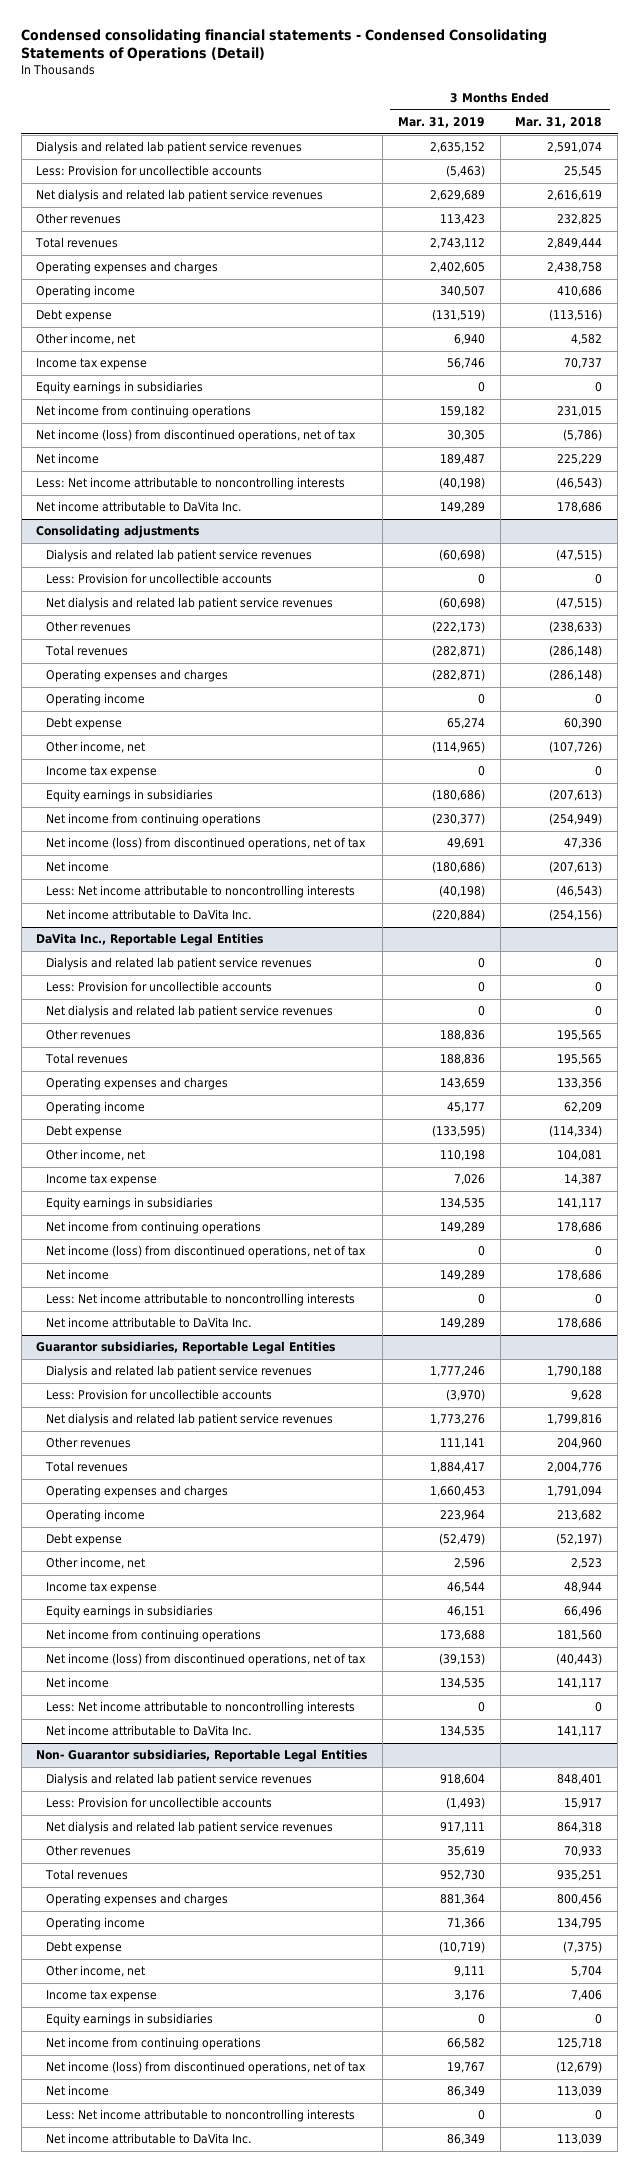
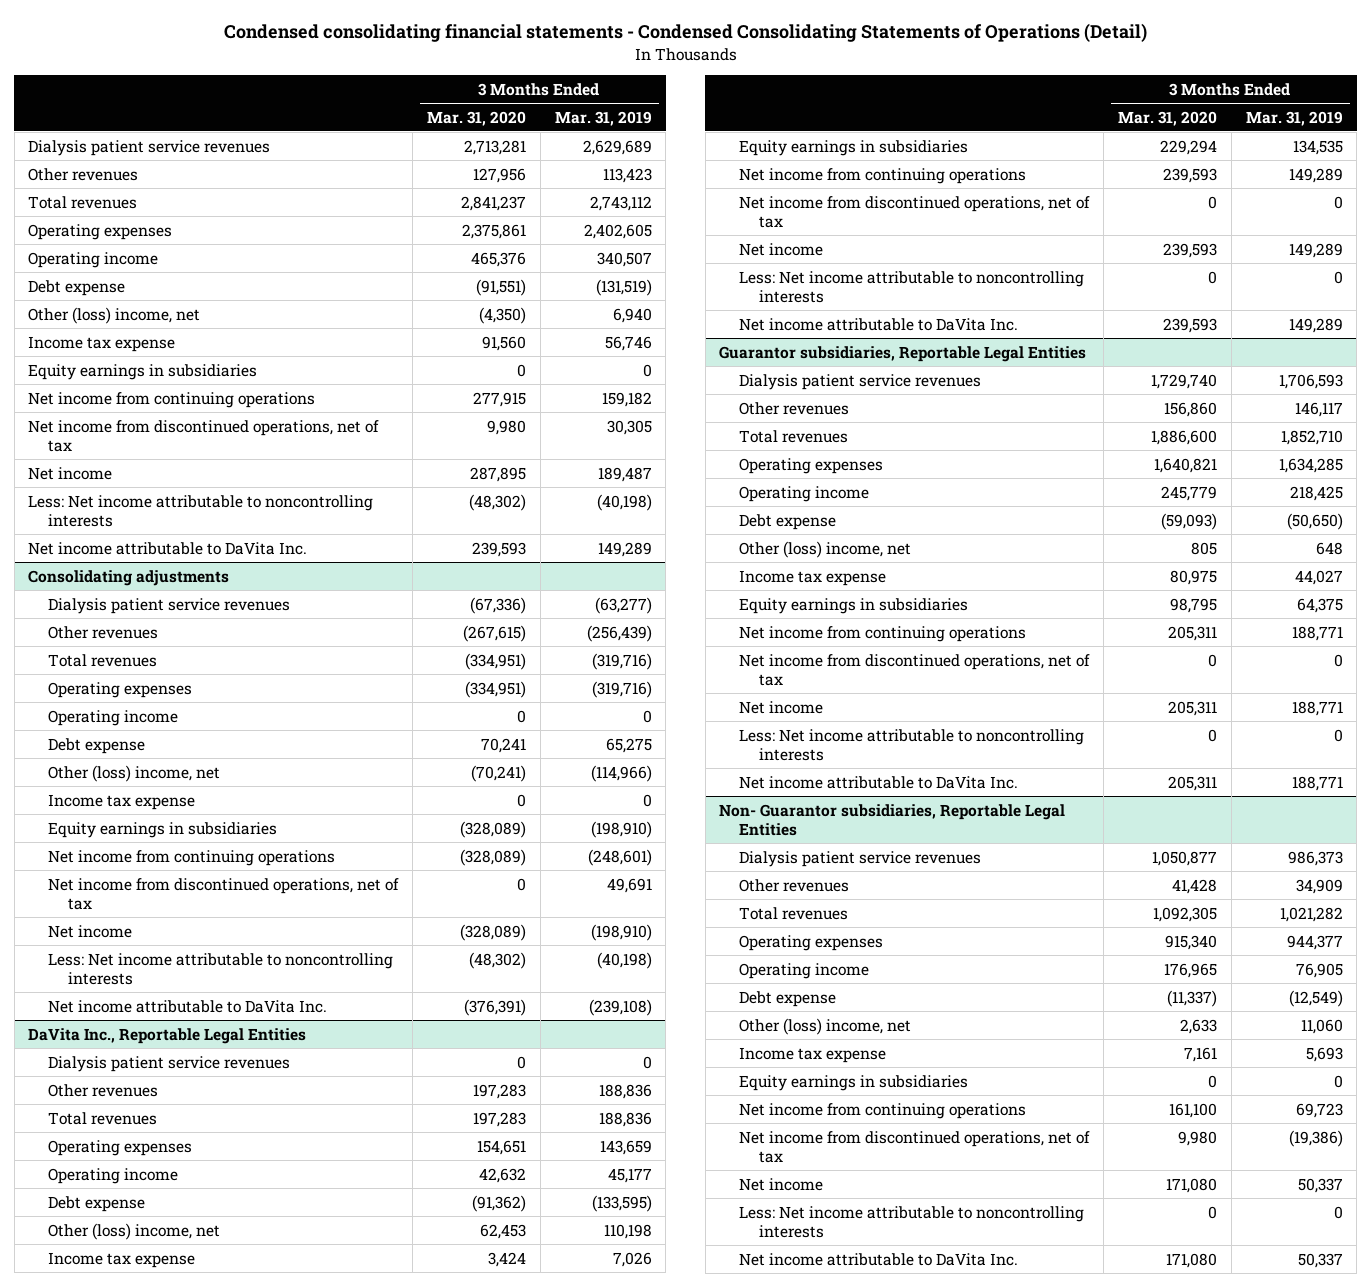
- | 3 Months Ended Mar. 31, 2019 | 3 Months Ended Mar. 31, 2018
+ | 3 Months Ended Mar. 31, 2020 | 3 Months Ended Mar. 31, 2019
- Dialysis and related lab patient service revenues | 2,635,152 | 2,591,074
- Less: Provision for uncollectible accounts | (5,463) | 25,545
- Net dialysis and related lab patient service revenues | 2,629,689 | 2,616,619
+ Dialysis patient service revenues | 2,713,281 | 2,629,689
- Operating expenses and charges | 2,402,605 | 2,438,758
+ Operating expenses | 2,375,861 | 2,402,605
- Other income, net | 6,940 | 4,582
+ Other (loss) income, net | (4,350) | 6,940
- Net income (loss) from discontinued operations, net of tax | 30,305 | (5,786)
+ Net income from discontinued operations, net of tax | 9,980 | 30,305
@ Consolidating adjustments
- Dialysis and related lab patient service revenues | (60,698) | (47,515)
- Less: Provision for uncollectible accounts | 0 | 0
- Net dialysis and related lab patient service revenues | (60,698) | (47,515)
- Other revenues | (222,173) | (238,633)
- Total revenues | (282,871) | (286,148)
- Operating expenses and charges | (282,871) | (286,148)
+ Dialysis patient service revenues | (67,336) | (63,277)
+ Other revenues | (267,615) | (256,439)
+ Total revenues | (334,951) | (319,716)
+ Operating expenses | (334,951) | (319,716)
- Debt expense | 65,274 | 60,390
- Other income, net | (114,965) | (107,726)
+ Debt expense | 70,241 | 65,275
+ Other (loss) income, net | (70,241) | (114,966)
- Equity earnings in subsidiaries | (180,686) | (207,613)
- Net income from continuing operations | (230,377) | (254,949)
- Net income (loss) from discontinued operations, net of tax | 49,691 | 47,336
- Net income | (180,686) | (207,613)
+ Equity earnings in subsidiaries | (328,089) | (198,910)
+ Net income from continuing operations | (328,089) | (248,601)
+ Net income from discontinued operations, net of tax | 0 | 49,691
+ Net income | (328,089) | (198,910)
- Net income attributable to DaVita Inc. | (220,884) | (254,156)
+ Net income attributable to DaVita Inc. | (376,391) | (239,108)
@ DaVita Inc., Reportable Legal Entities
- Dialysis and related lab patient service revenues | 0 | 0
- Less: Provision for uncollectible accounts | 0 | 0
- Net dialysis and related lab patient service revenues | 0 | 0
+ Dialysis patient service revenues | 0 | 0
- Operating expenses and charges | 143,659 | 133,356
+ Operating expenses | 154,651 | 143,659
- Other income, net | 110,198 | 104,081
+ Other (loss) income, net | 62,453 | 110,198
- Net income (loss) from discontinued operations, net of tax | 0 | 0
+ Net income from discontinued operations, net of tax | 0 | 0
@ Guarantor subsidiaries, Reportable Legal Entities
- Dialysis and related lab patient service revenues | 1,777,246 | 1,790,188
- Less: Provision for uncollectible accounts | (3,970) | 9,628
- Net dialysis and related lab patient service revenues | 1,773,276 | 1,799,816
- Other revenues | 111,141 | 204,960
- Total revenues | 1,884,417 | 2,004,776
- Operating expenses and charges | 1,660,453 | 1,791,094
- Operating income | 223,964 | 213,682
- Debt expense | (52,479) | (52,197)
- Other income, net | 2,596 | 2,523
- Income tax expense | 46,544 | 48,944
- Equity earnings in subsidiaries | 46,151 | 66,496
- Net income from continuing operations | 173,688 | 181,560
- Net income (loss) from discontinued operations, net of tax | (39,153) | (40,443)
- Net income | 134,535 | 141,117
+ Dialysis patient service revenues | 1,729,740 | 1,706,593
+ Other revenues | 156,860 | 146,117
+ Total revenues | 1,886,600 | 1,852,710
+ Operating expenses | 1,640,821 | 1,634,285
+ Operating income | 245,779 | 218,425
+ Debt expense | (59,093) | (50,650)
+ Other (loss) income, net | 805 | 648
+ Income tax expense | 80,975 | 44,027
+ Equity earnings in subsidiaries | 98,795 | 64,375
+ Net income from continuing operations | 205,311 | 188,771
+ Net income from discontinued operations, net of tax | 0 | 0
+ Net income | 205,311 | 188,771
- Net income attributable to DaVita Inc. | 134,535 | 141,117
+ Net income attributable to DaVita Inc. | 205,311 | 188,771
@ Non- Guarantor subsidiaries, Reportable Legal Entities
- Dialysis and related lab patient service revenues | 918,604 | 848,401
- Less: Provision for uncollectible accounts | (1,493) | 15,917
- Net dialysis and related lab patient service revenues | 917,111 | 864,318
- Other revenues | 35,619 | 70,933
- Total revenues | 952,730 | 935,251
- Operating expenses and charges | 881,364 | 800,456
- Operating income | 71,366 | 134,795
- Debt expense | (10,719) | (7,375)
- Other income, net | 9,111 | 5,704
- Income tax expense | 3,176 | 7,406
+ Dialysis patient service revenues | 1,050,877 | 986,373
+ Other revenues | 41,428 | 34,909
+ Total revenues | 1,092,305 | 1,021,282
+ Operating expenses | 915,340 | 944,377
+ Operating income | 176,965 | 76,905
+ Debt expense | (11,337) | (12,549)
+ Other (loss) income, net | 2,633 | 11,060
+ Income tax expense | 7,161 | 5,693
- Net income from continuing operations | 66,582 | 125,718
- Net income (loss) from discontinued operations, net of tax | 19,767 | (12,679)
- Net income | 86,349 | 113,039
+ Net income from continuing operations | 161,100 | 69,723
+ Net income from discontinued operations, net of tax | 9,980 | (19,386)
+ Net income | 171,080 | 50,337
- Net income attributable to DaVita Inc. | 86,349 | 113,039
+ Net income attributable to DaVita Inc. | 171,080 | 50,337

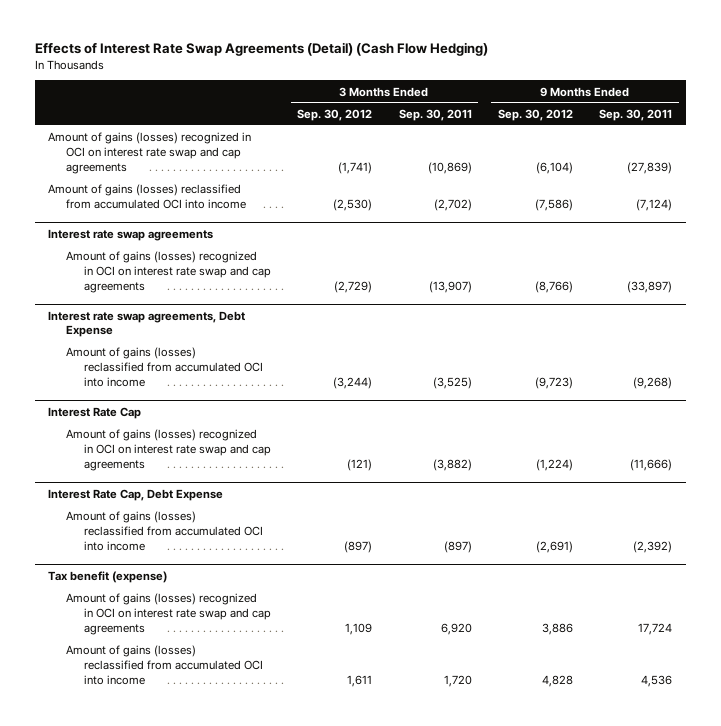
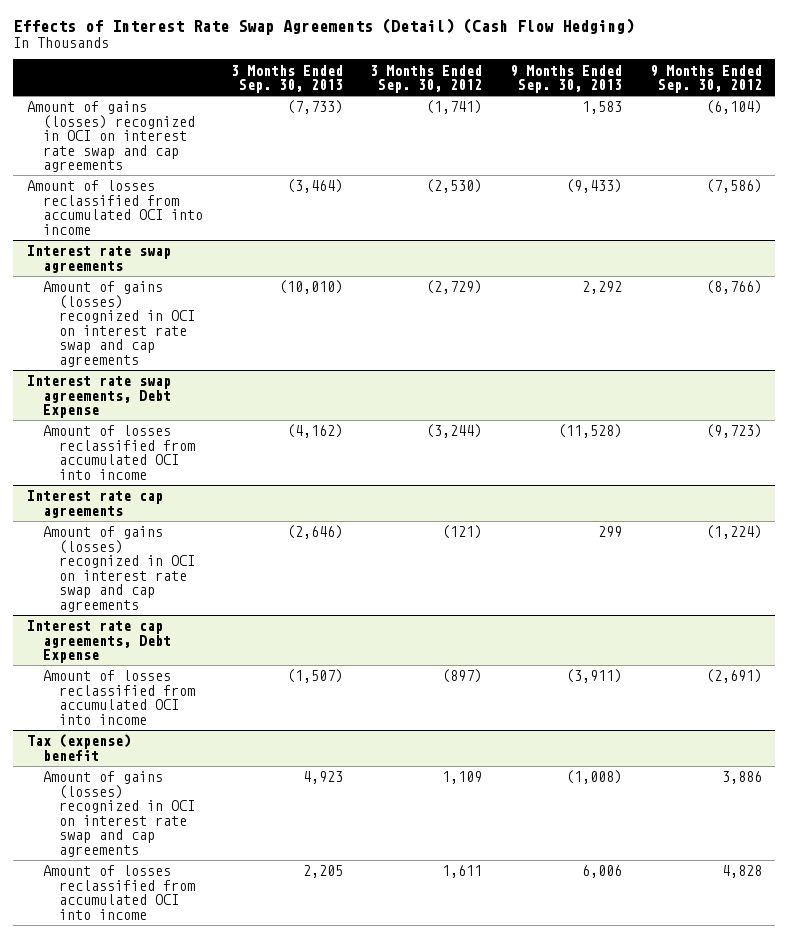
- | 3 Months Ended Sep. 30, 2012 | 3 Months Ended Sep. 30, 2011 | 9 Months Ended Sep. 30, 2012 | 9 Months Ended Sep. 30, 2011
+ | 3 Months Ended Sep. 30, 2013 | 3 Months Ended Sep. 30, 2012 | 9 Months Ended Sep. 30, 2013 | 9 Months Ended Sep. 30, 2012
- Amount of gains (losses) reclassified from accumulated OCI into income | (2,530) | (2,702) | (7,586) | (7,124)
+ Amount of losses reclassified from accumulated OCI into income | (3,464) | (2,530) | (9,433) | (7,586)
@ Interest rate swap agreements, Debt Expense
- Amount of gains (losses) reclassified from accumulated OCI into income | (3,244) | (3,525) | (9,723) | (9,268)
- Interest Rate Cap
@ Interest rate swap agreements, Debt Expense
+ Amount of losses reclassified from accumulated OCI into income | (4,162) | (3,244) | (11,528) | (9,723)
+ Interest rate cap agreements
- Interest Rate Cap, Debt Expense
- Amount of gains (losses) reclassified from accumulated OCI into income | (897) | (897) | (2,691) | (2,392)
- Tax benefit (expense)
+ Interest rate cap agreements, Debt Expense
+ Amount of losses reclassified from accumulated OCI into income | (1,507) | (897) | (3,911) | (2,691)
+ Tax (expense) benefit
- Amount of gains (losses) reclassified from accumulated OCI into income | 1,611 | 1,720 | 4,828 | 4,536
+ Amount of losses reclassified from accumulated OCI into income | 2,205 | 1,611 | 6,006 | 4,828

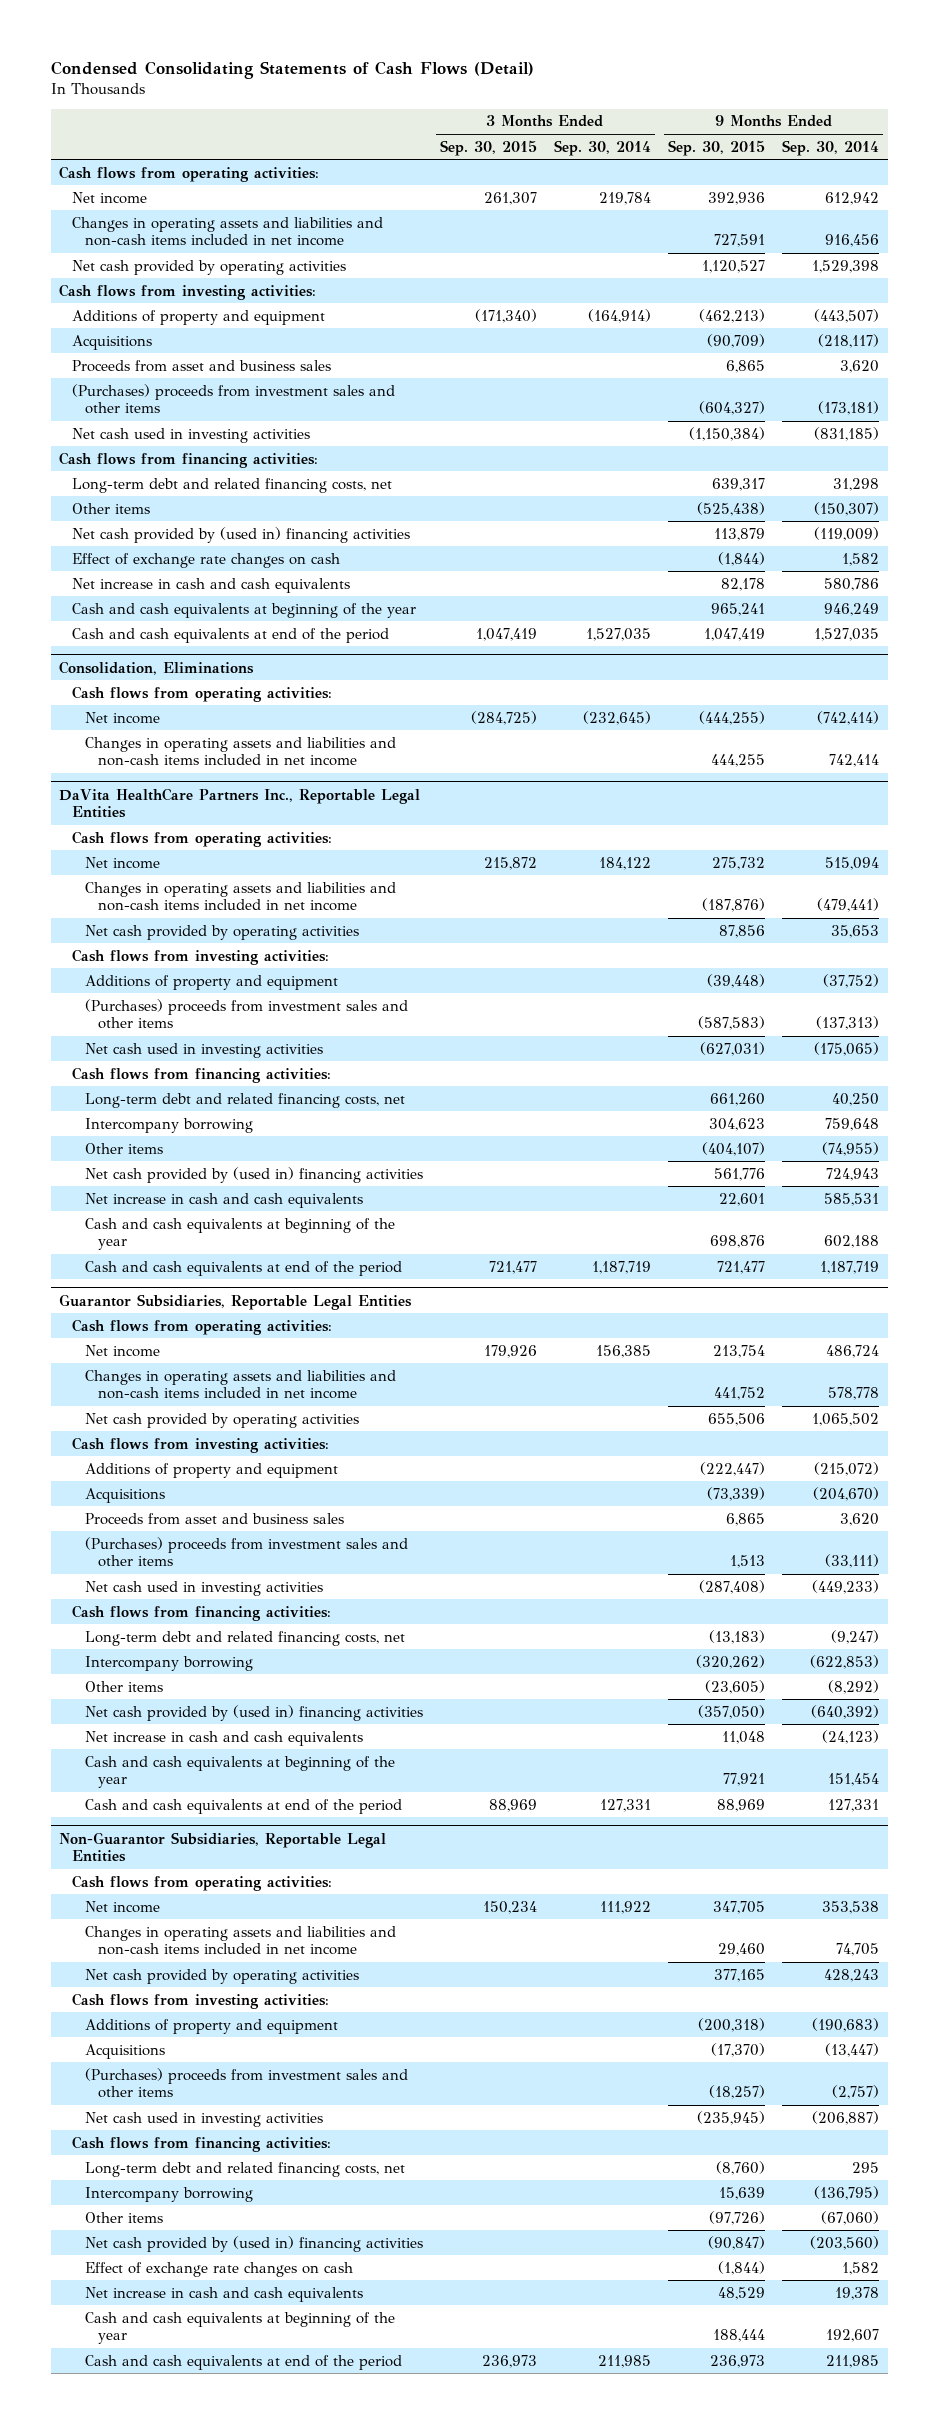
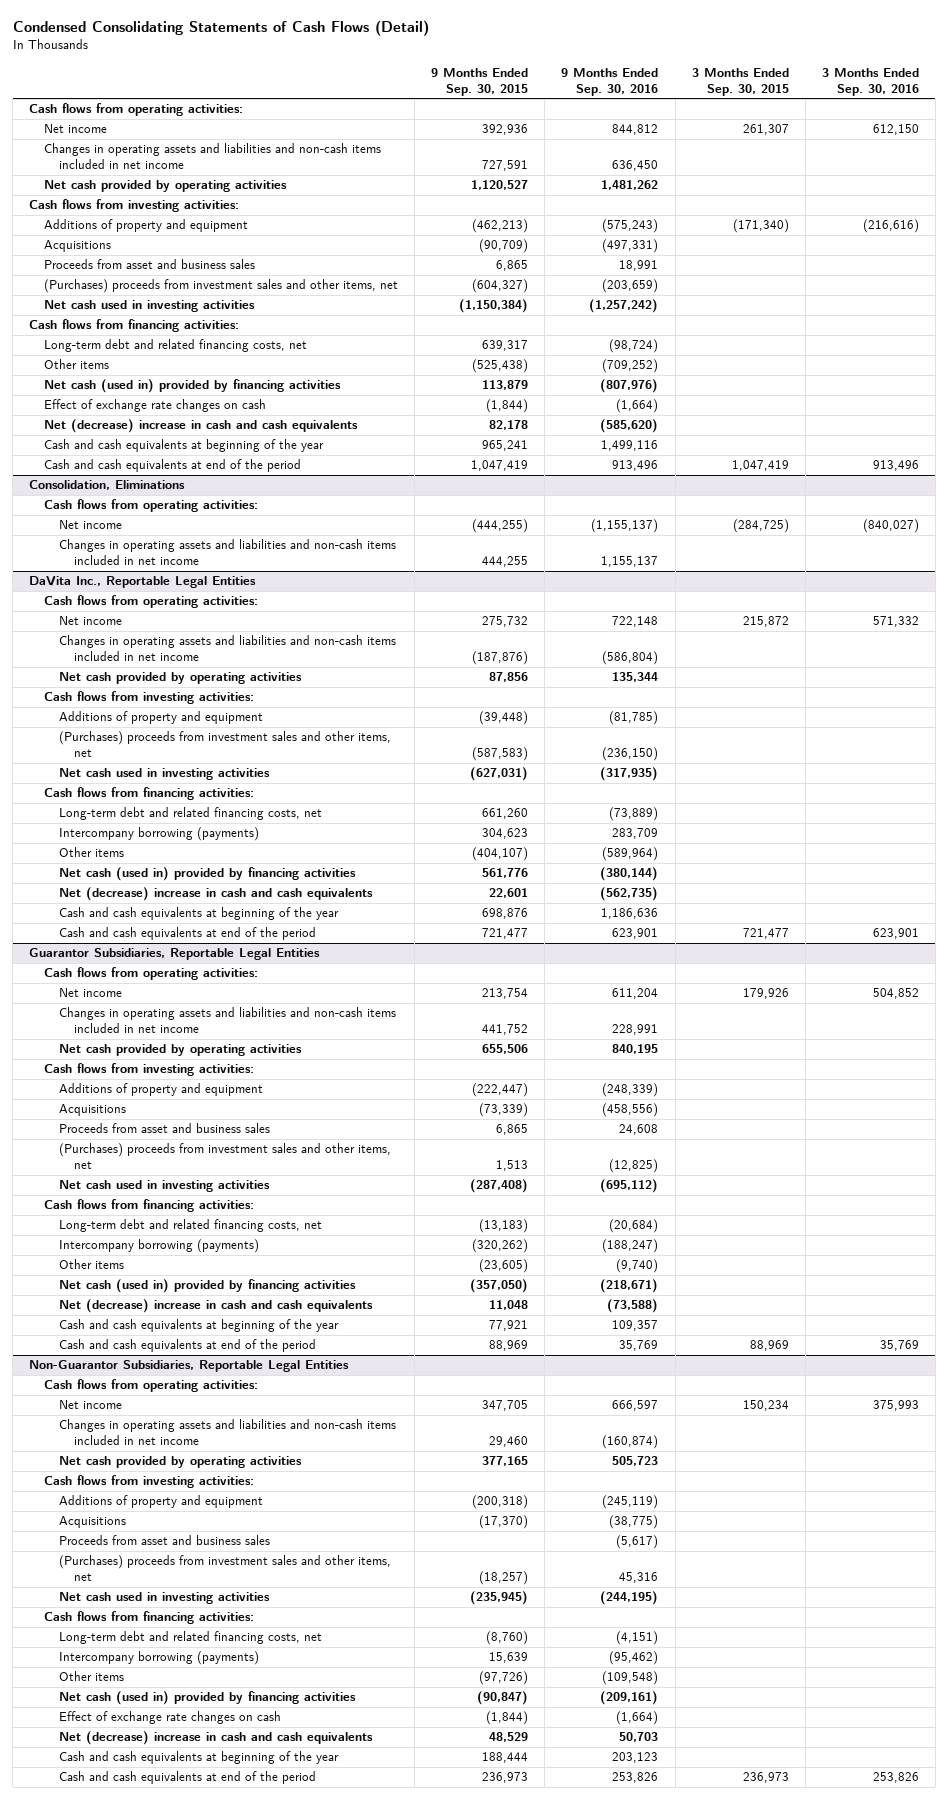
- | 3 Months Ended Sep. 30, 2015 | 3 Months Ended Sep. 30, 2014 | 9 Months Ended Sep. 30, 2015 | 9 Months Ended Sep. 30, 2014
+ | 9 Months Ended Sep. 30, 2015 | 9 Months Ended Sep. 30, 2016 | 3 Months Ended Sep. 30, 2015 | 3 Months Ended Sep. 30, 2016
- (Purchases) proceeds from investment sales and other items | | | (604,327) | (173,181)
+ (Purchases) proceeds from investment sales and other items, net | (604,327) | (203,659) | |
- Net cash provided by (used in) financing activities | | | 113,879 | (119,009)
+ Net cash (used in) provided by financing activities | 113,879 | (807,976) | |
- Net increase in cash and cash equivalents | | | 82,178 | 580,786
+ Net (decrease) increase in cash and cash equivalents | 82,178 | (585,620) | |
- DaVita HealthCare Partners Inc., Reportable Legal Entities
+ DaVita Inc., Reportable Legal Entities
- (Purchases) proceeds from investment sales and other items | | | (587,583) | (137,313)
+ (Purchases) proceeds from investment sales and other items, net | (587,583) | (236,150) | |
- Intercompany borrowing | | | 304,623 | 759,648
+ Intercompany borrowing (payments) | 304,623 | 283,709 | |
- Net cash provided by (used in) financing activities | | | 561,776 | 724,943
- Net increase in cash and cash equivalents | | | 22,601 | 585,531
+ Net cash (used in) provided by financing activities | 561,776 | (380,144) | |
+ Net (decrease) increase in cash and cash equivalents | 22,601 | (562,735) | |
@ Guarantor Subsidiaries, Reportable Legal Entities
- (Purchases) proceeds from investment sales and other items | | | 1,513 | (33,111)
+ (Purchases) proceeds from investment sales and other items, net | 1,513 | (12,825) | |
- Intercompany borrowing | | | (320,262) | (622,853)
+ Intercompany borrowing (payments) | (320,262) | (188,247) | |
- Net cash provided by (used in) financing activities | | | (357,050) | (640,392)
- Net increase in cash and cash equivalents | | | 11,048 | (24,123)
+ Net cash (used in) provided by financing activities | (357,050) | (218,671) | |
+ Net (decrease) increase in cash and cash equivalents | 11,048 | (73,588) | |
@ Non-Guarantor Subsidiaries, Reportable Legal Entities
- (Purchases) proceeds from investment sales and other items | | | (18,257) | (2,757)
+ Proceeds from asset and business sales | | (5,617) | |
+ (Purchases) proceeds from investment sales and other items, net | (18,257) | 45,316 | |
- Intercompany borrowing | | | 15,639 | (136,795)
+ Intercompany borrowing (payments) | 15,639 | (95,462) | |
- Net cash provided by (used in) financing activities | | | (90,847) | (203,560)
+ Net cash (used in) provided by financing activities | (90,847) | (209,161) | |
- Net increase in cash and cash equivalents | | | 48,529 | 19,378
+ Net (decrease) increase in cash and cash equivalents | 48,529 | 50,703 | |

